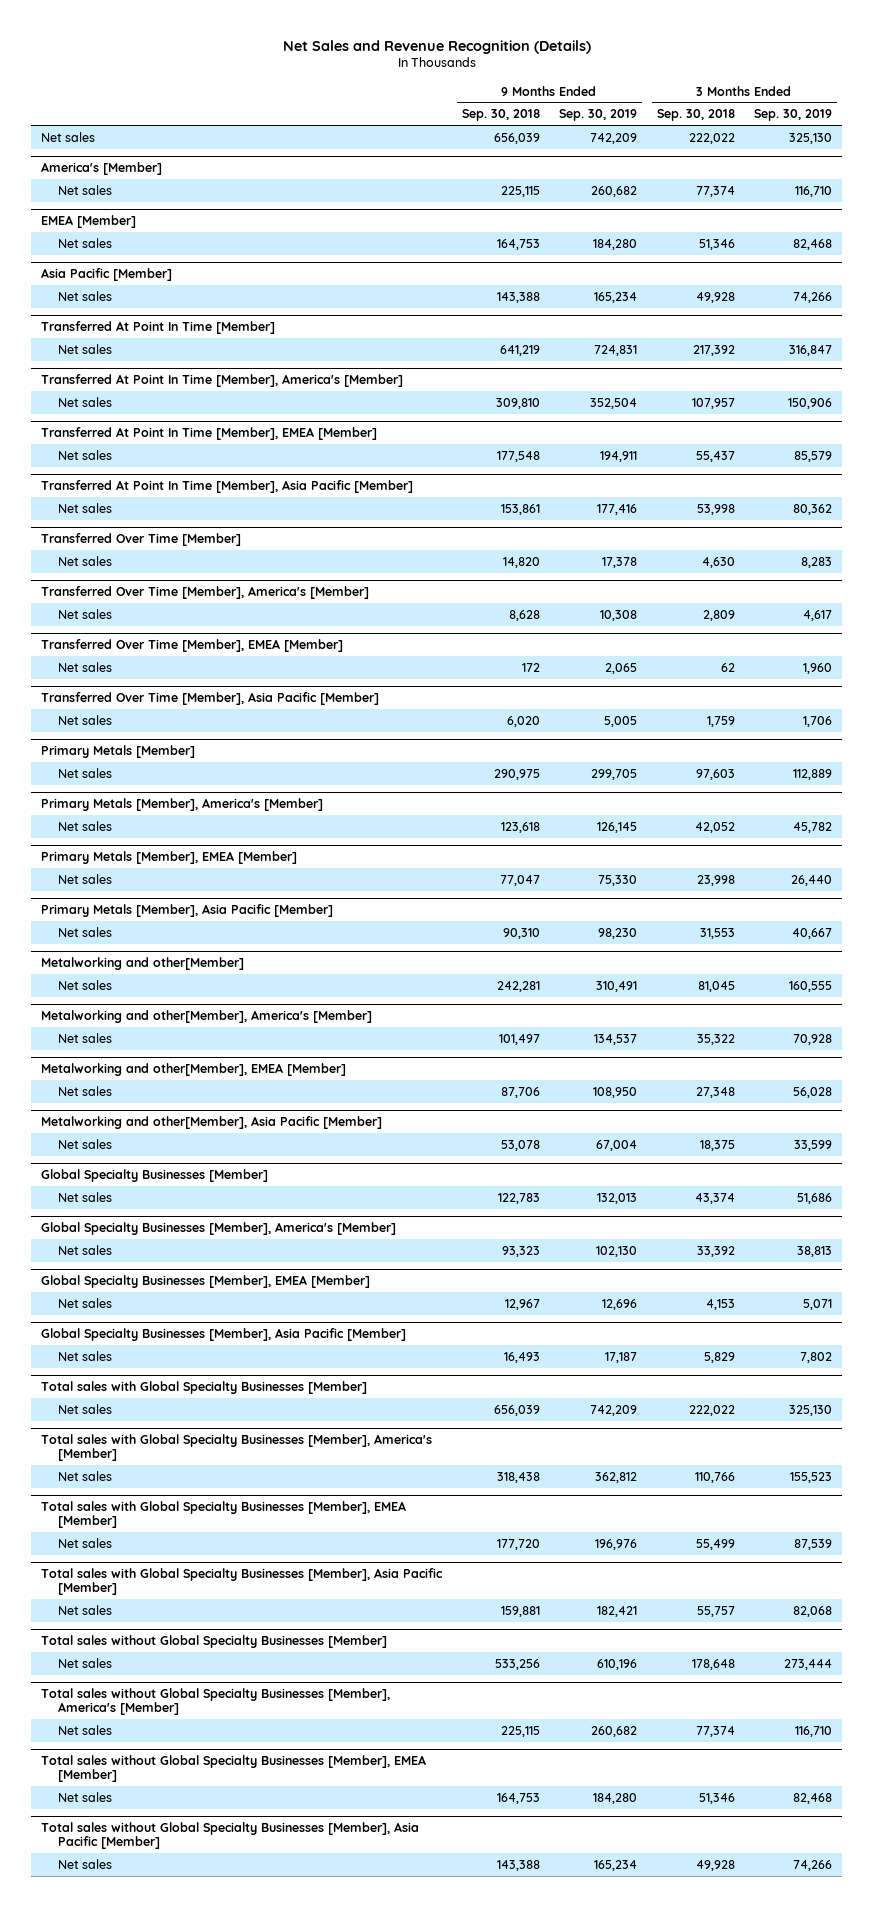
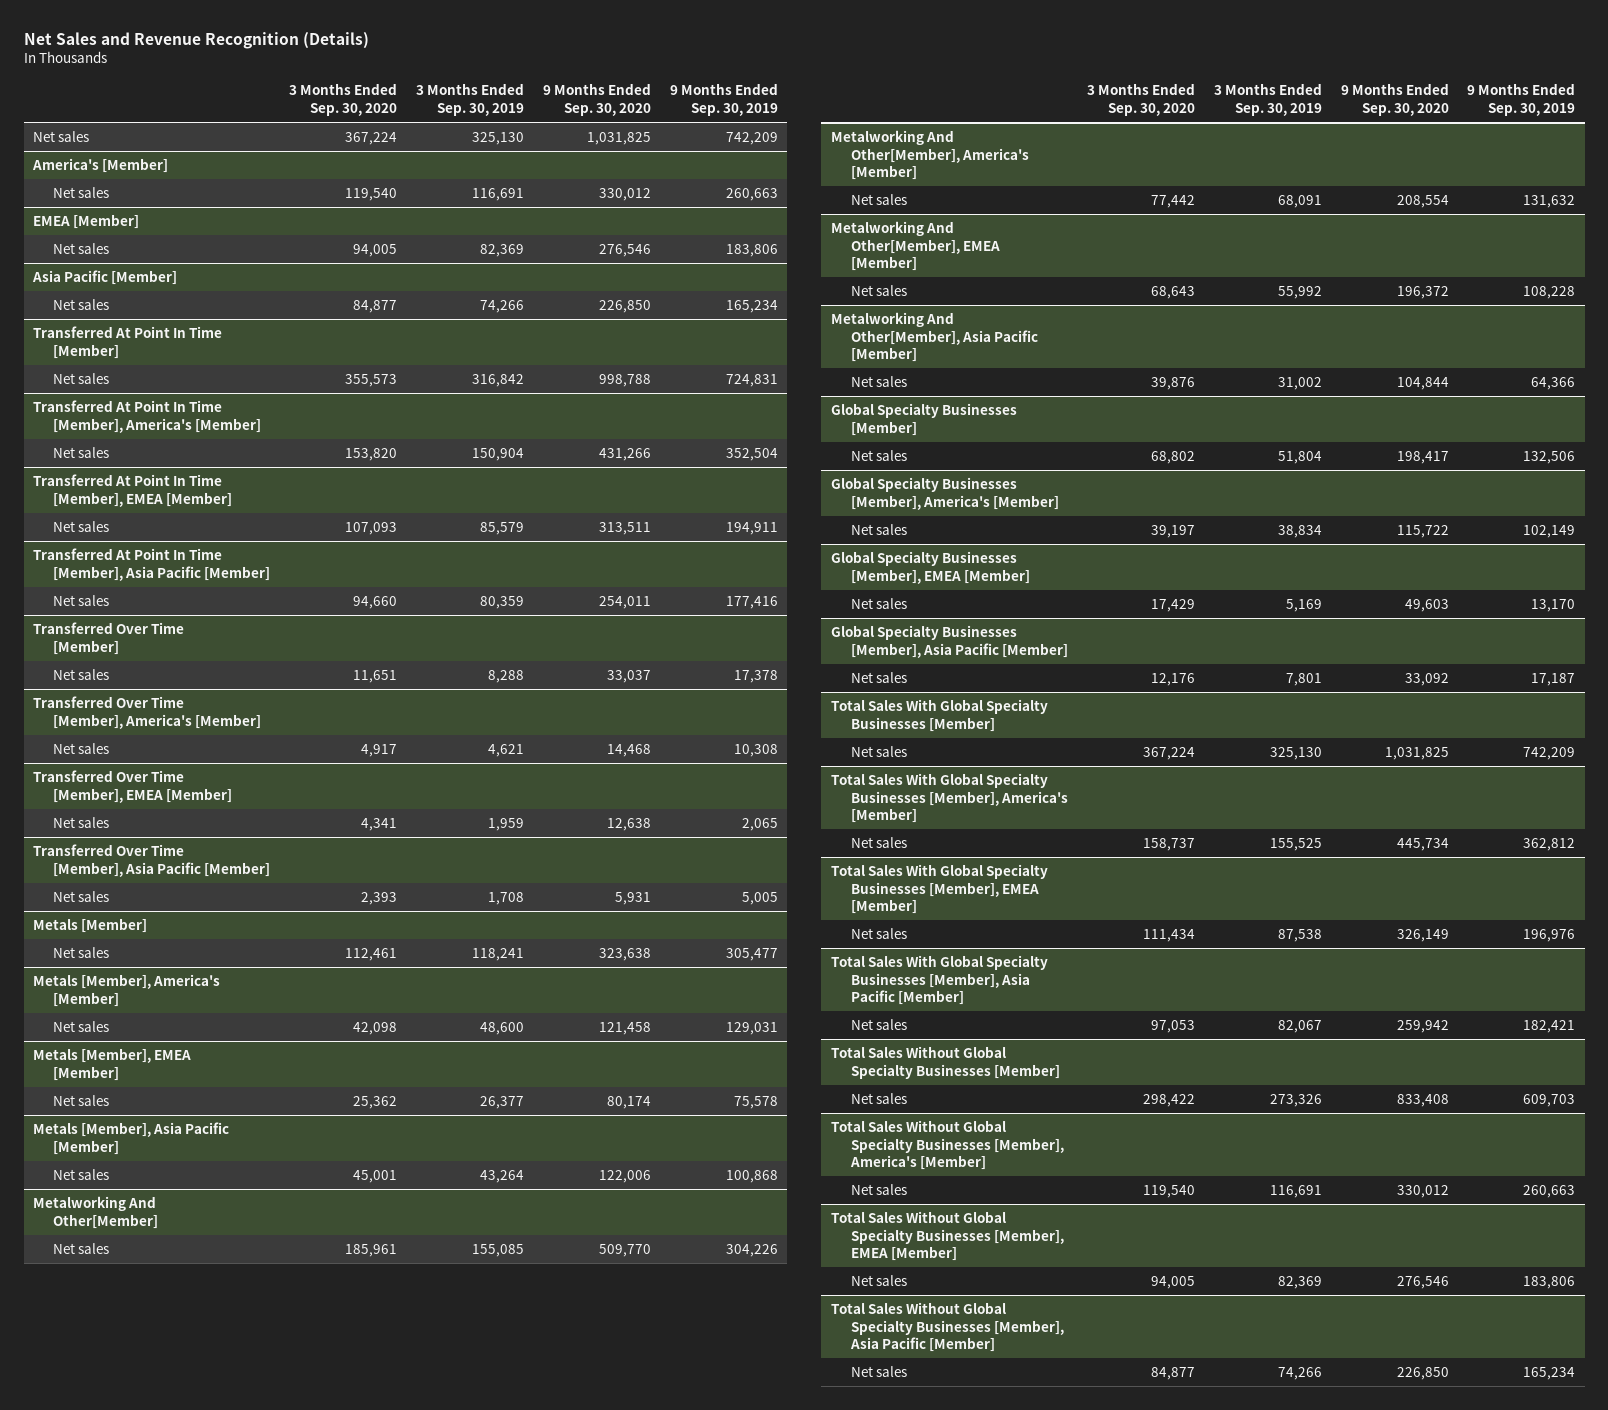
- | 9 Months Ended Sep. 30, 2018 | 9 Months Ended Sep. 30, 2019 | 3 Months Ended Sep. 30, 2018 | 3 Months Ended Sep. 30, 2019
+ | 3 Months Ended Sep. 30, 2020 | 3 Months Ended Sep. 30, 2019 | 9 Months Ended Sep. 30, 2020 | 9 Months Ended Sep. 30, 2019
@ America's [Member]
- Net sales | 225,115 | 260,682 | 77,374 | 116,710
+ Net sales | 119,540 | 116,691 | 330,012 | 260,663
@ EMEA [Member]
- Net sales | 164,753 | 184,280 | 51,346 | 82,468
+ Net sales | 94,005 | 82,369 | 276,546 | 183,806
@ Transferred At Point In Time [Member]
- Net sales | 641,219 | 724,831 | 217,392 | 316,847
+ Net sales | 355,573 | 316,842 | 998,788 | 724,831
@ Transferred At Point In Time [Member], America's [Member]
- Net sales | 309,810 | 352,504 | 107,957 | 150,906
+ Net sales | 153,820 | 150,904 | 431,266 | 352,504
@ Transferred At Point In Time [Member], Asia Pacific [Member]
- Net sales | 153,861 | 177,416 | 53,998 | 80,362
+ Net sales | 94,660 | 80,359 | 254,011 | 177,416
@ Transferred Over Time [Member]
- Net sales | 14,820 | 17,378 | 4,630 | 8,283
+ Net sales | 11,651 | 8,288 | 33,037 | 17,378
@ Transferred Over Time [Member], America's [Member]
- Net sales | 8,628 | 10,308 | 2,809 | 4,617
+ Net sales | 4,917 | 4,621 | 14,468 | 10,308
@ Transferred Over Time [Member], EMEA [Member]
- Net sales | 172 | 2,065 | 62 | 1,960
+ Net sales | 4,341 | 1,959 | 12,638 | 2,065
@ Transferred Over Time [Member], Asia Pacific [Member]
- Net sales | 6,020 | 5,005 | 1,759 | 1,706
- Primary Metals [Member]
- Net sales | 290,975 | 299,705 | 97,603 | 112,889
- Primary Metals [Member], America's [Member]
- Net sales | 123,618 | 126,145 | 42,052 | 45,782
- Primary Metals [Member], EMEA [Member]
- Net sales | 77,047 | 75,330 | 23,998 | 26,440
- Primary Metals [Member], Asia Pacific [Member]
- Net sales | 90,310 | 98,230 | 31,553 | 40,667
- Metalworking and other[Member]
- Net sales | 242,281 | 310,491 | 81,045 | 160,555
- Metalworking and other[Member], America's [Member]
- Net sales | 101,497 | 134,537 | 35,322 | 70,928
- Metalworking and other[Member], EMEA [Member]
- Net sales | 87,706 | 108,950 | 27,348 | 56,028
- Metalworking and other[Member], Asia Pacific [Member]
- Net sales | 53,078 | 67,004 | 18,375 | 33,599
@ Transferred Over Time [Member], Asia Pacific [Member]
+ Net sales | 2,393 | 1,708 | 5,931 | 5,005
+ Metals [Member]
+ Net sales | 112,461 | 118,241 | 323,638 | 305,477
+ Metals [Member], America's [Member]
+ Net sales | 42,098 | 48,600 | 121,458 | 129,031
+ Metals [Member], EMEA [Member]
+ Net sales | 25,362 | 26,377 | 80,174 | 75,578
+ Metals [Member], Asia Pacific [Member]
+ Net sales | 45,001 | 43,264 | 122,006 | 100,868
+ Metalworking And Other[Member]
+ Net sales | 185,961 | 155,085 | 509,770 | 304,226
+ Metalworking And Other[Member], America's [Member]
+ Net sales | 77,442 | 68,091 | 208,554 | 131,632
+ Metalworking And Other[Member], EMEA [Member]
+ Net sales | 68,643 | 55,992 | 196,372 | 108,228
+ Metalworking And Other[Member], Asia Pacific [Member]
+ Net sales | 39,876 | 31,002 | 104,844 | 64,366
@ Global Specialty Businesses [Member]
- Net sales | 122,783 | 132,013 | 43,374 | 51,686
+ Net sales | 68,802 | 51,804 | 198,417 | 132,506
@ Global Specialty Businesses [Member], America's [Member]
- Net sales | 93,323 | 102,130 | 33,392 | 38,813
+ Net sales | 39,197 | 38,834 | 115,722 | 102,149
@ Global Specialty Businesses [Member], EMEA [Member]
- Net sales | 12,967 | 12,696 | 4,153 | 5,071
+ Net sales | 17,429 | 5,169 | 49,603 | 13,170
@ Global Specialty Businesses [Member], Asia Pacific [Member]
- Net sales | 16,493 | 17,187 | 5,829 | 7,802
- Total sales with Global Specialty Businesses [Member]
@ Global Specialty Businesses [Member], Asia Pacific [Member]
+ Net sales | 12,176 | 7,801 | 33,092 | 17,187
+ Total Sales With Global Specialty Businesses [Member]
- Total sales with Global Specialty Businesses [Member], America's [Member]
- Net sales | 318,438 | 362,812 | 110,766 | 155,523
- Total sales with Global Specialty Businesses [Member], EMEA [Member]
- Net sales | 177,720 | 196,976 | 55,499 | 87,539
- Total sales with Global Specialty Businesses [Member], Asia Pacific [Member]
- Net sales | 159,881 | 182,421 | 55,757 | 82,068
- Total sales without Global Specialty Businesses [Member]
- Net sales | 533,256 | 610,196 | 178,648 | 273,444
- Total sales without Global Specialty Businesses [Member], America's [Member]
- Net sales | 225,115 | 260,682 | 77,374 | 116,710
- Total sales without Global Specialty Businesses [Member], EMEA [Member]
- Net sales | 164,753 | 184,280 | 51,346 | 82,468
- Total sales without Global Specialty Businesses [Member], Asia Pacific [Member]
+ Total Sales With Global Specialty Businesses [Member], America's [Member]
+ Net sales | 158,737 | 155,525 | 445,734 | 362,812
+ Total Sales With Global Specialty Businesses [Member], EMEA [Member]
+ Net sales | 111,434 | 87,538 | 326,149 | 196,976
+ Total Sales With Global Specialty Businesses [Member], Asia Pacific [Member]
+ Net sales | 97,053 | 82,067 | 259,942 | 182,421
+ Total Sales Without Global Specialty Businesses [Member]
+ Net sales | 298,422 | 273,326 | 833,408 | 609,703
+ Total Sales Without Global Specialty Businesses [Member], America's [Member]
+ Net sales | 119,540 | 116,691 | 330,012 | 260,663
+ Total Sales Without Global Specialty Businesses [Member], EMEA [Member]
+ Net sales | 94,005 | 82,369 | 276,546 | 183,806
+ Total Sales Without Global Specialty Businesses [Member], Asia Pacific [Member]

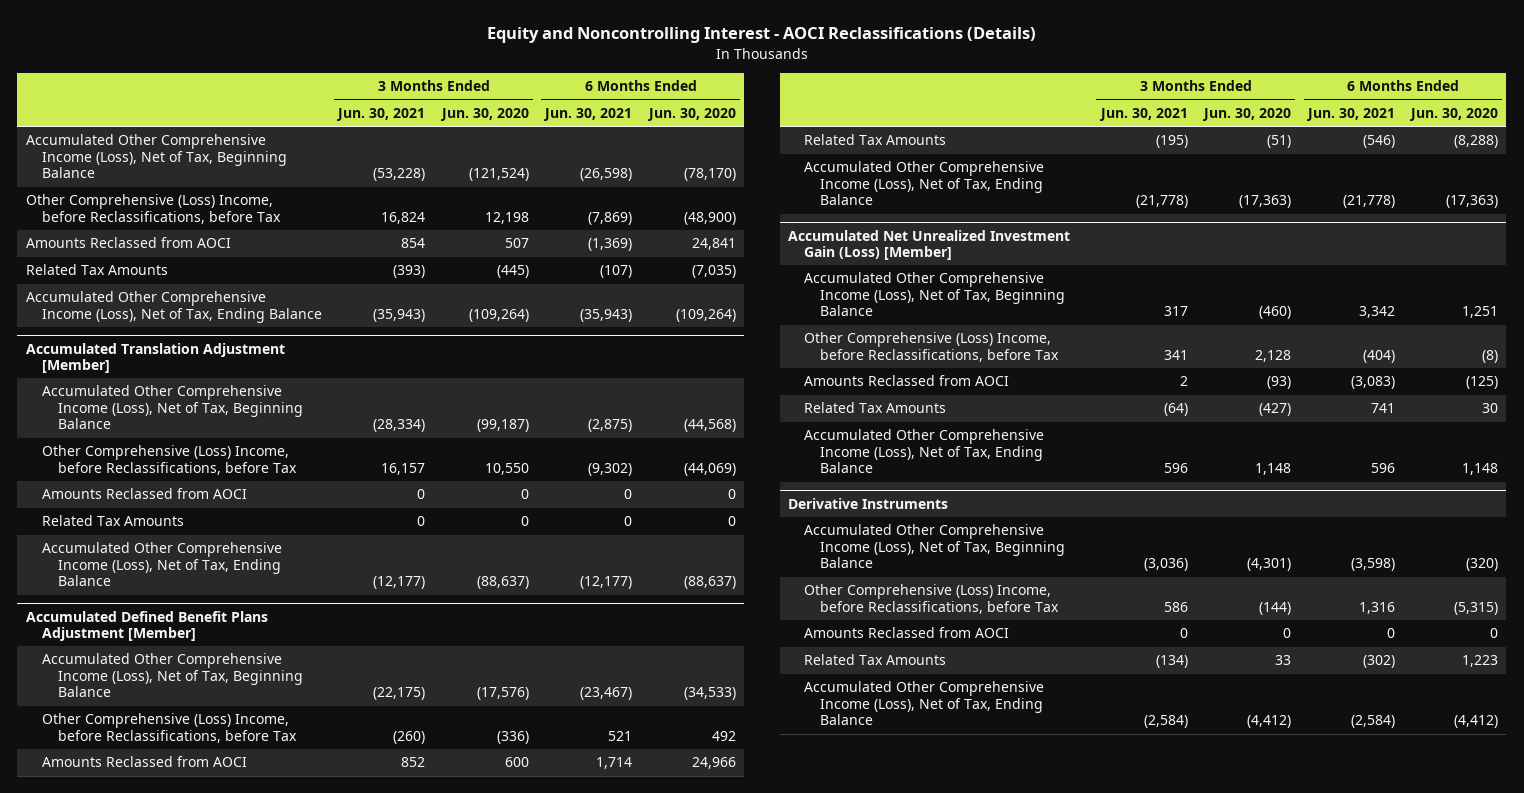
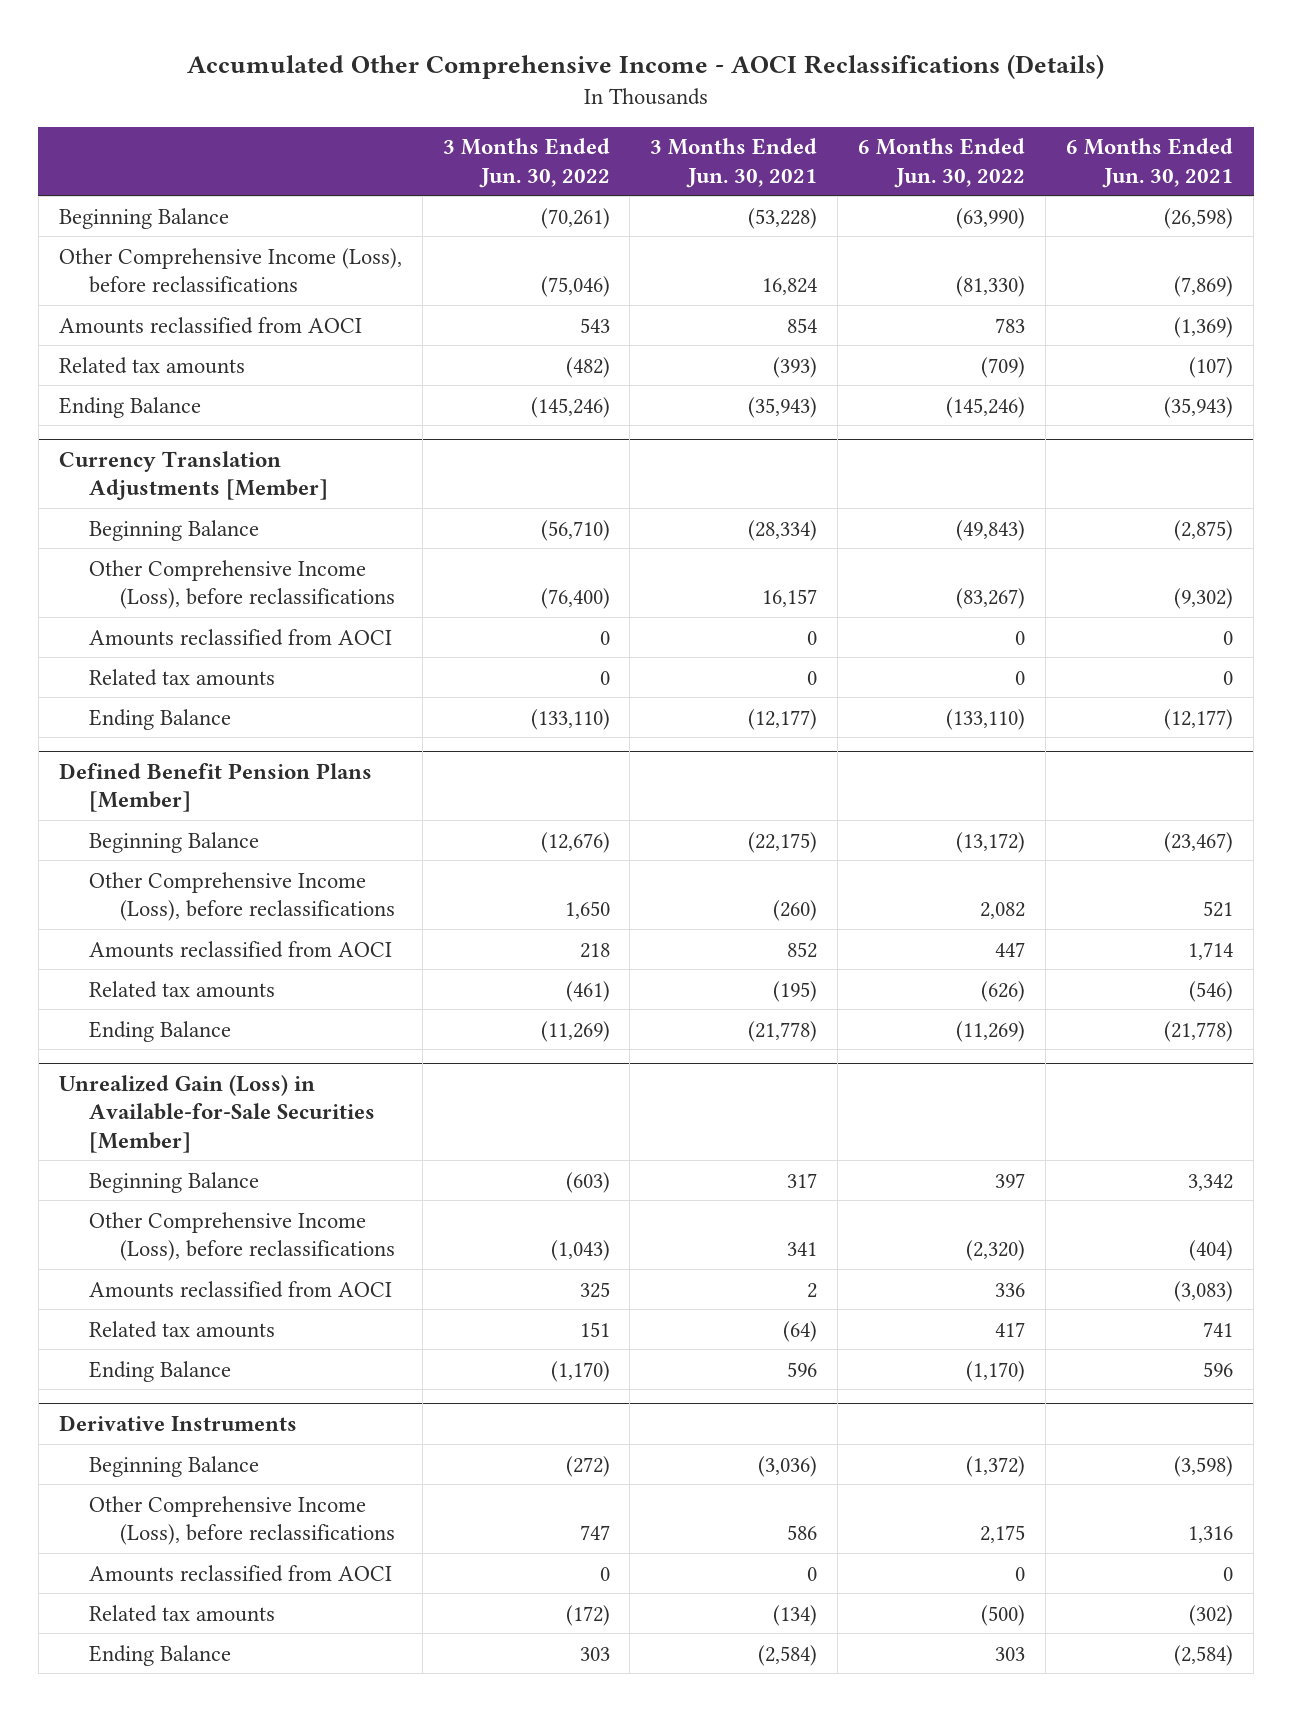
- Equity and Noncontrolling Interest - AOCI Reclassifications (Details)
+ Accumulated Other Comprehensive Income - AOCI Reclassifications (Details)
- | 3 Months Ended Jun. 30, 2021 | 3 Months Ended Jun. 30, 2020 | 6 Months Ended Jun. 30, 2021 | 6 Months Ended Jun. 30, 2020
+ | 3 Months Ended Jun. 30, 2022 | 3 Months Ended Jun. 30, 2021 | 6 Months Ended Jun. 30, 2022 | 6 Months Ended Jun. 30, 2021
- Accumulated Other Comprehensive Income (Loss), Net of Tax, Beginning Balance | (53,228) | (121,524) | (26,598) | (78,170)
- Other Comprehensive (Loss) Income, before Reclassifications, before Tax | 16,824 | 12,198 | (7,869) | (48,900)
- Amounts Reclassed from AOCI | 854 | 507 | (1,369) | 24,841
- Related Tax Amounts | (393) | (445) | (107) | (7,035)
- Accumulated Other Comprehensive Income (Loss), Net of Tax, Ending Balance | (35,943) | (109,264) | (35,943) | (109,264)
- Accumulated Translation Adjustment [Member]
- Accumulated Other Comprehensive Income (Loss), Net of Tax, Beginning Balance | (28,334) | (99,187) | (2,875) | (44,568)
- Other Comprehensive (Loss) Income, before Reclassifications, before Tax | 16,157 | 10,550 | (9,302) | (44,069)
- Amounts Reclassed from AOCI | 0 | 0 | 0 | 0
- Related Tax Amounts | 0 | 0 | 0 | 0
- Accumulated Other Comprehensive Income (Loss), Net of Tax, Ending Balance | (12,177) | (88,637) | (12,177) | (88,637)
- Accumulated Defined Benefit Plans Adjustment [Member]
- Accumulated Other Comprehensive Income (Loss), Net of Tax, Beginning Balance | (22,175) | (17,576) | (23,467) | (34,533)
- Other Comprehensive (Loss) Income, before Reclassifications, before Tax | (260) | (336) | 521 | 492
- Amounts Reclassed from AOCI | 852 | 600 | 1,714 | 24,966
- Related Tax Amounts | (195) | (51) | (546) | (8,288)
- Accumulated Other Comprehensive Income (Loss), Net of Tax, Ending Balance | (21,778) | (17,363) | (21,778) | (17,363)
- Accumulated Net Unrealized Investment Gain (Loss) [Member]
- Accumulated Other Comprehensive Income (Loss), Net of Tax, Beginning Balance | 317 | (460) | 3,342 | 1,251
- Other Comprehensive (Loss) Income, before Reclassifications, before Tax | 341 | 2,128 | (404) | (8)
- Amounts Reclassed from AOCI | 2 | (93) | (3,083) | (125)
- Related Tax Amounts | (64) | (427) | 741 | 30
- Accumulated Other Comprehensive Income (Loss), Net of Tax, Ending Balance | 596 | 1,148 | 596 | 1,148
+ Beginning Balance | (70,261) | (53,228) | (63,990) | (26,598)
+ Other Comprehensive Income (Loss), before reclassifications | (75,046) | 16,824 | (81,330) | (7,869)
+ Amounts reclassified from AOCI | 543 | 854 | 783 | (1,369)
+ Related tax amounts | (482) | (393) | (709) | (107)
+ Ending Balance | (145,246) | (35,943) | (145,246) | (35,943)
+ Currency Translation Adjustments [Member]
+ Beginning Balance | (56,710) | (28,334) | (49,843) | (2,875)
+ Other Comprehensive Income (Loss), before reclassifications | (76,400) | 16,157 | (83,267) | (9,302)
+ Amounts reclassified from AOCI | 0 | 0 | 0 | 0
+ Related tax amounts | 0 | 0 | 0 | 0
+ Ending Balance | (133,110) | (12,177) | (133,110) | (12,177)
+ Defined Benefit Pension Plans [Member]
+ Beginning Balance | (12,676) | (22,175) | (13,172) | (23,467)
+ Other Comprehensive Income (Loss), before reclassifications | 1,650 | (260) | 2,082 | 521
+ Amounts reclassified from AOCI | 218 | 852 | 447 | 1,714
+ Related tax amounts | (461) | (195) | (626) | (546)
+ Ending Balance | (11,269) | (21,778) | (11,269) | (21,778)
+ Unrealized Gain (Loss) in Available-for-Sale Securities [Member]
+ Beginning Balance | (603) | 317 | 397 | 3,342
+ Other Comprehensive Income (Loss), before reclassifications | (1,043) | 341 | (2,320) | (404)
+ Amounts reclassified from AOCI | 325 | 2 | 336 | (3,083)
+ Related tax amounts | 151 | (64) | 417 | 741
+ Ending Balance | (1,170) | 596 | (1,170) | 596
@ Derivative Instruments
- Accumulated Other Comprehensive Income (Loss), Net of Tax, Beginning Balance | (3,036) | (4,301) | (3,598) | (320)
- Other Comprehensive (Loss) Income, before Reclassifications, before Tax | 586 | (144) | 1,316 | (5,315)
- Amounts Reclassed from AOCI | 0 | 0 | 0 | 0
- Related Tax Amounts | (134) | 33 | (302) | 1,223
- Accumulated Other Comprehensive Income (Loss), Net of Tax, Ending Balance | (2,584) | (4,412) | (2,584) | (4,412)
+ Beginning Balance | (272) | (3,036) | (1,372) | (3,598)
+ Other Comprehensive Income (Loss), before reclassifications | 747 | 586 | 2,175 | 1,316
+ Amounts reclassified from AOCI | 0 | 0 | 0 | 0
+ Related tax amounts | (172) | (134) | (500) | (302)
+ Ending Balance | 303 | (2,584) | 303 | (2,584)

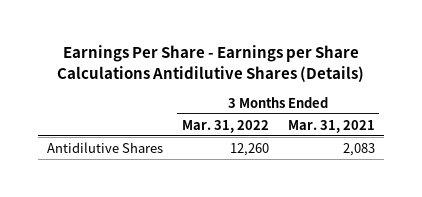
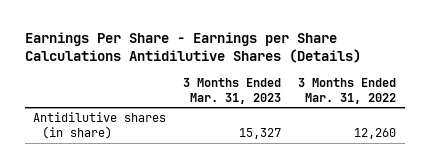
- | 3 Months Ended Mar. 31, 2022 | 3 Months Ended Mar. 31, 2021
+ | 3 Months Ended Mar. 31, 2023 | 3 Months Ended Mar. 31, 2022
- Antidilutive Shares | 12,260 | 2,083
+ Antidilutive shares (in share) | 15,327 | 12,260

